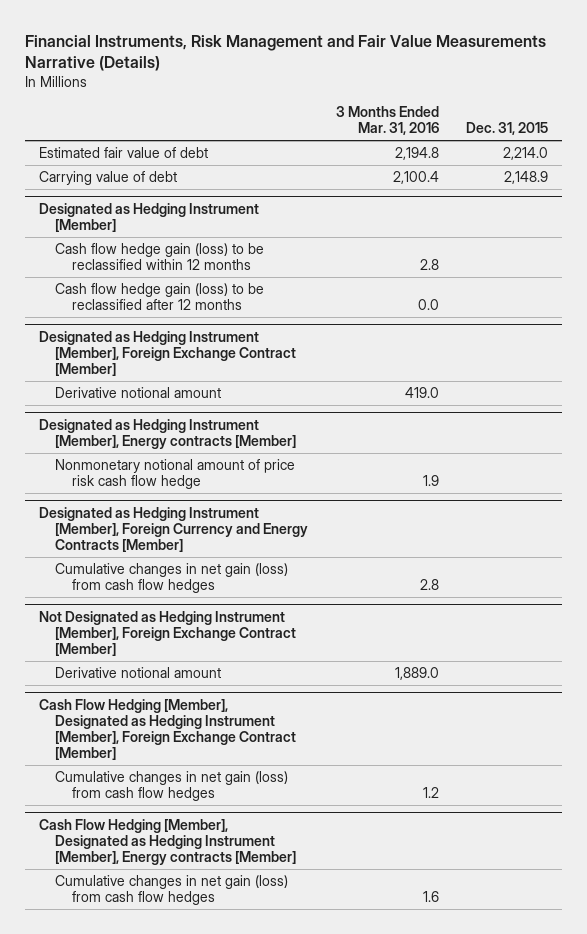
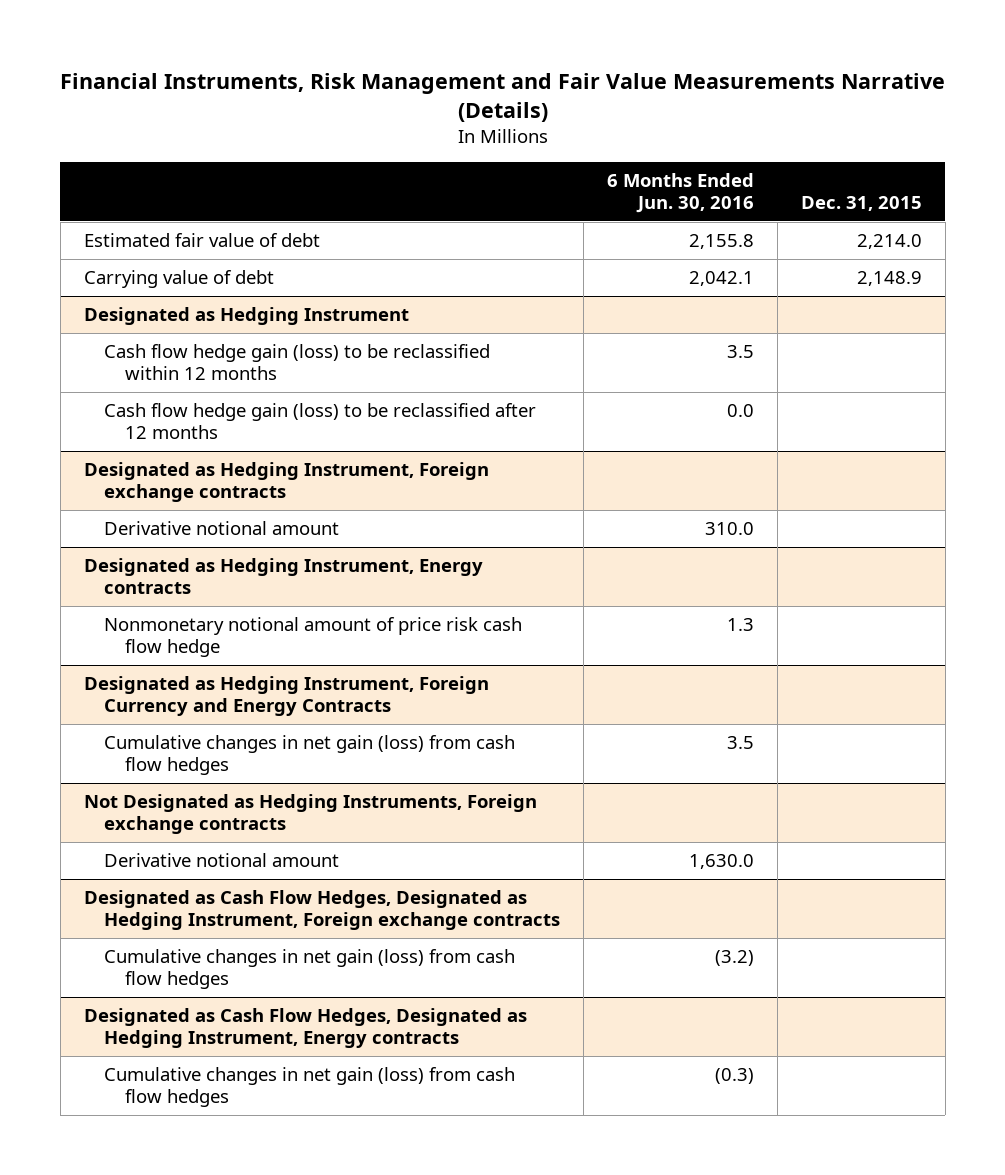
- | 3 Months Ended Mar. 31, 2016 | Dec. 31, 2015
+ | 6 Months Ended Jun. 30, 2016 | Dec. 31, 2015
- Designated as Hedging Instrument [Member]
+ Designated as Hedging Instrument
- Designated as Hedging Instrument [Member], Foreign Exchange Contract [Member]
+ Designated as Hedging Instrument, Foreign exchange contracts
- Designated as Hedging Instrument [Member], Energy contracts [Member]
+ Designated as Hedging Instrument, Energy contracts
- Designated as Hedging Instrument [Member], Foreign Currency and Energy Contracts [Member]
+ Designated as Hedging Instrument, Foreign Currency and Energy Contracts
- Not Designated as Hedging Instrument [Member], Foreign Exchange Contract [Member]
+ Not Designated as Hedging Instruments, Foreign exchange contracts
- Cash Flow Hedging [Member], Designated as Hedging Instrument [Member], Foreign Exchange Contract [Member]
+ Designated as Cash Flow Hedges, Designated as Hedging Instrument, Foreign exchange contracts
- Cash Flow Hedging [Member], Designated as Hedging Instrument [Member], Energy contracts [Member]
+ Designated as Cash Flow Hedges, Designated as Hedging Instrument, Energy contracts

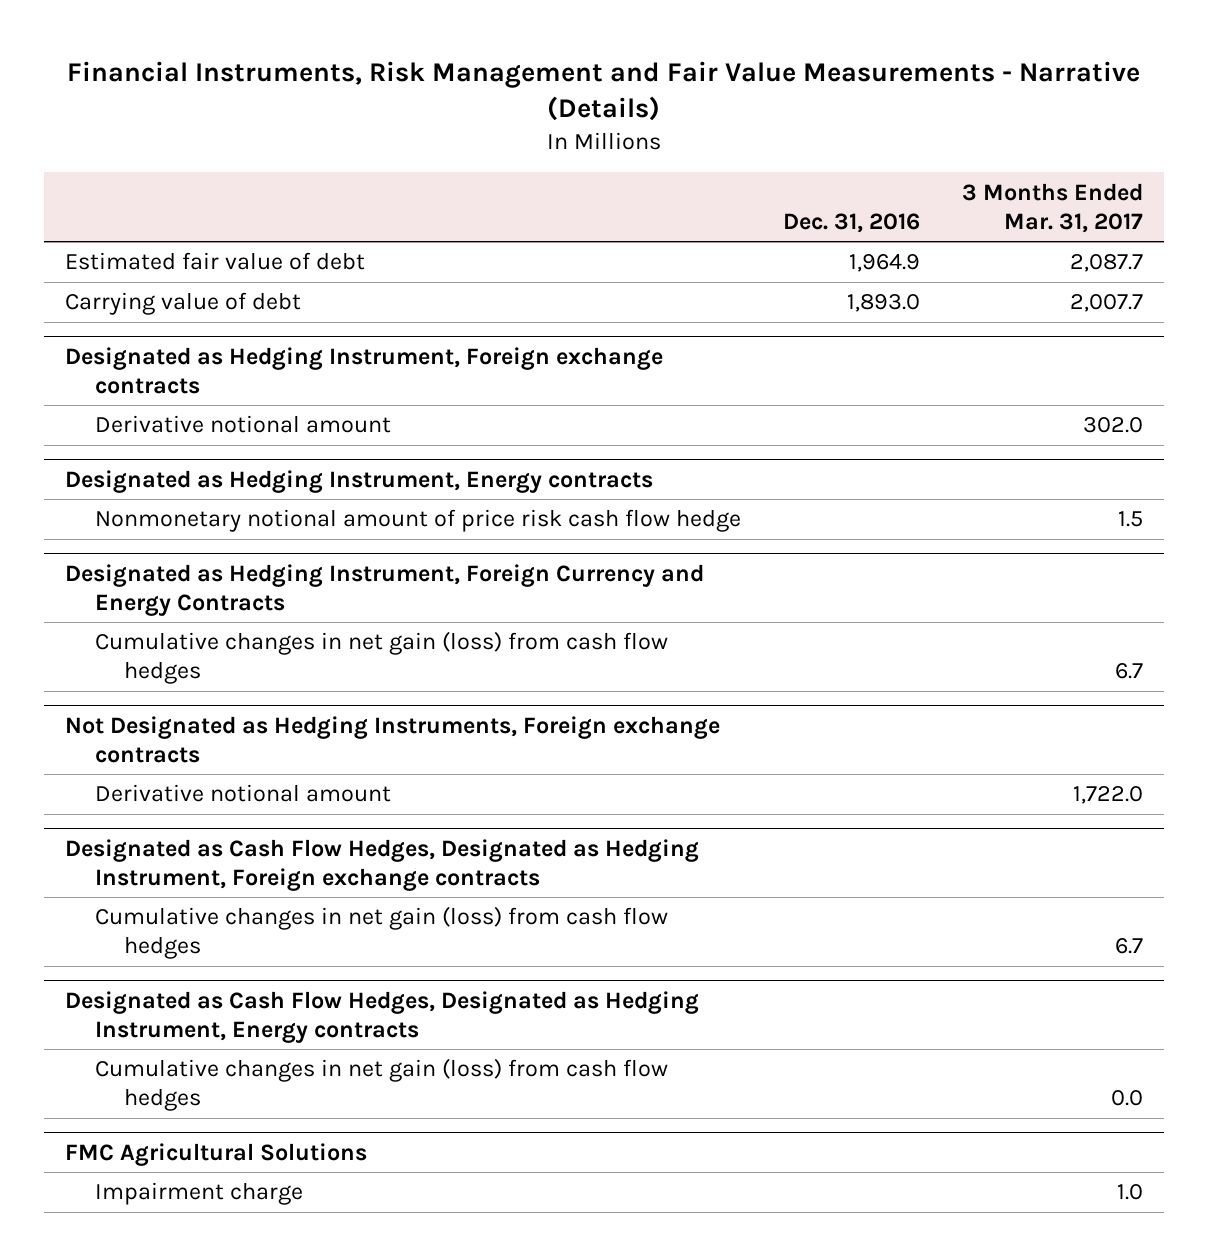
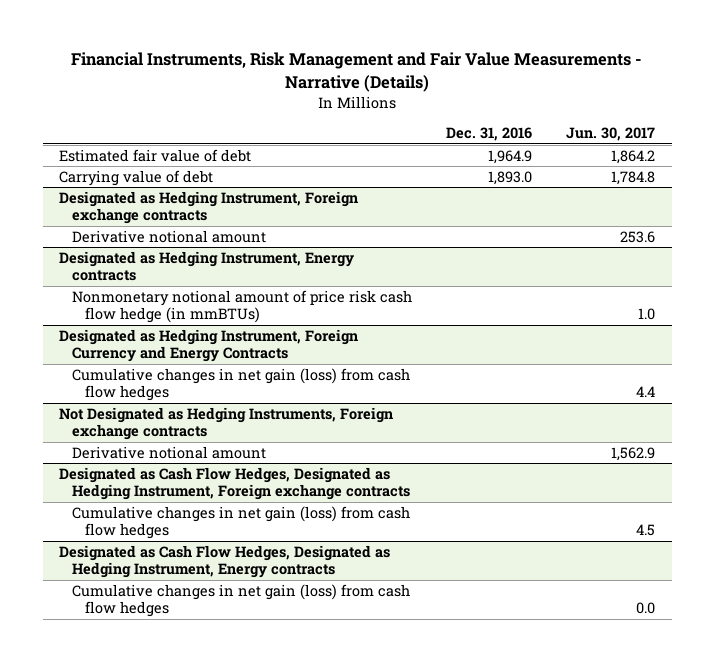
- | Dec. 31, 2016 | 3 Months Ended Mar. 31, 2017
+ | Dec. 31, 2016 | Jun. 30, 2017
@ Designated as Hedging Instrument, Energy contracts
- Nonmonetary notional amount of price risk cash flow hedge | | 1.5
+ Nonmonetary notional amount of price risk cash flow hedge (in mmBTUs) | | 1.0
- FMC Agricultural Solutions
- Impairment charge | | 1.0

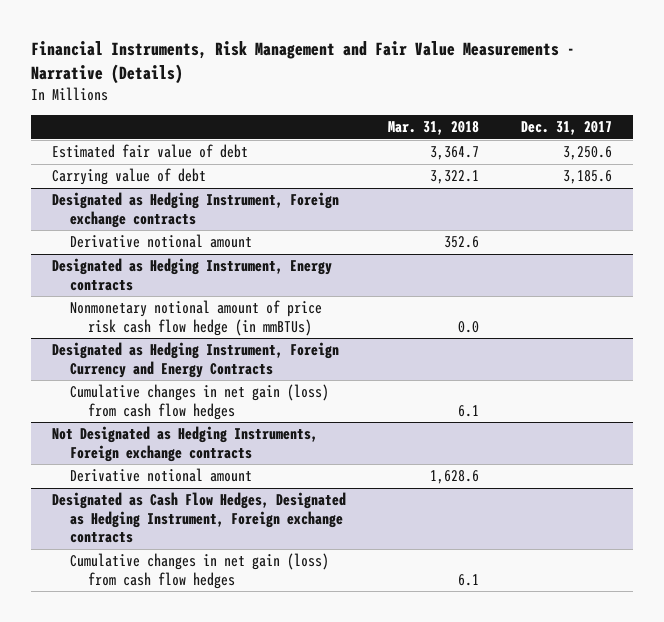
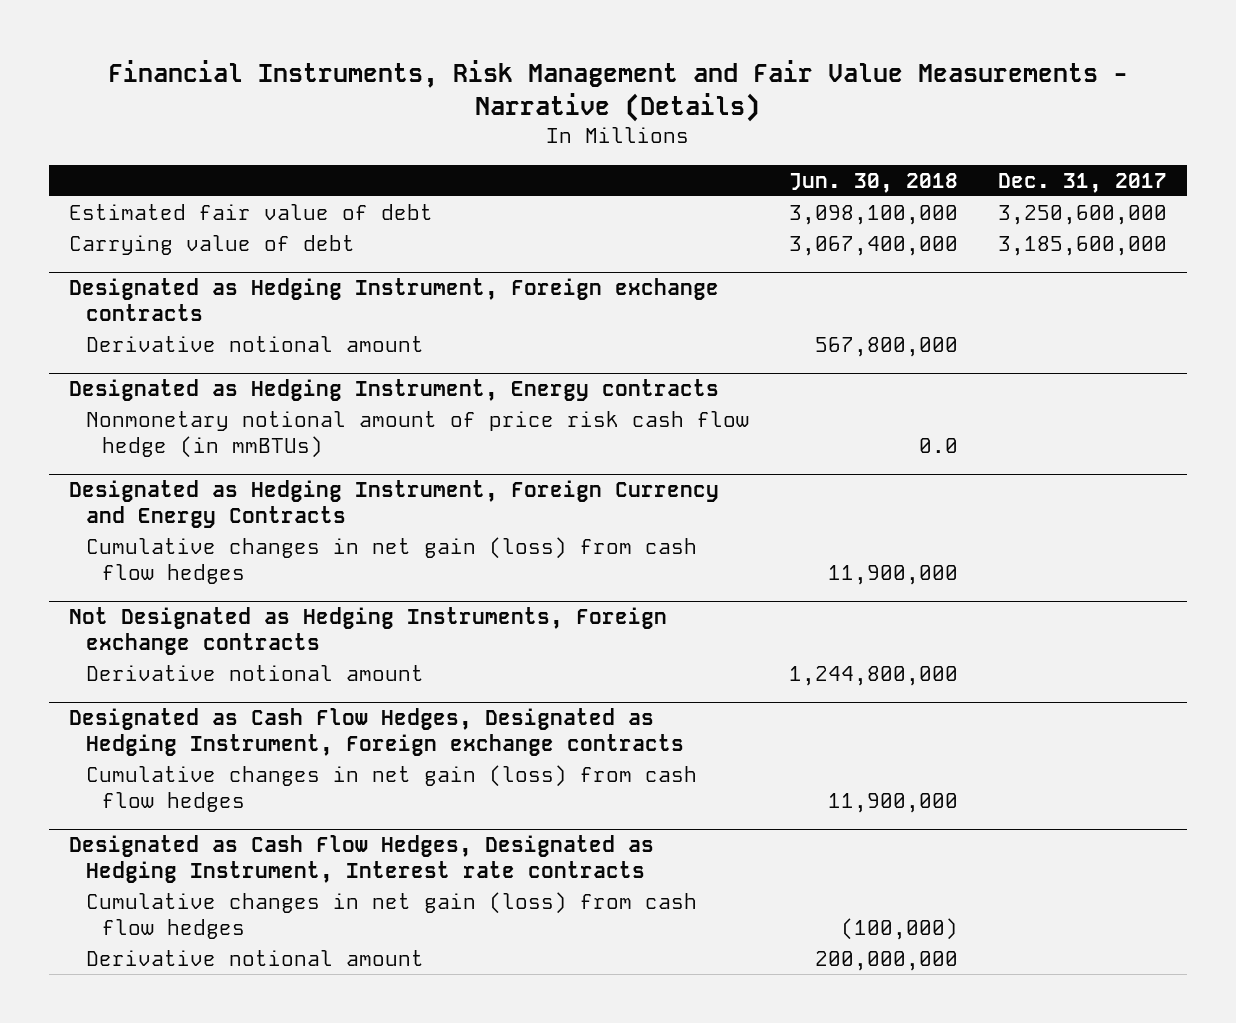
- | Mar. 31, 2018 | Dec. 31, 2017
+ | Jun. 30, 2018 | Dec. 31, 2017
- Estimated fair value of debt | 3,364.7 | 3,250.6
- Carrying value of debt | 3,322.1 | 3,185.6
+ Estimated fair value of debt | 3,098,100,000 | 3,250,600,000
+ Carrying value of debt | 3,067,400,000 | 3,185,600,000
+ Designated as Cash Flow Hedges, Designated as Hedging Instrument, Interest rate contracts
+ Cumulative changes in net gain (loss) from cash flow hedges | (100,000) |
+ Derivative notional amount | 200,000,000 |

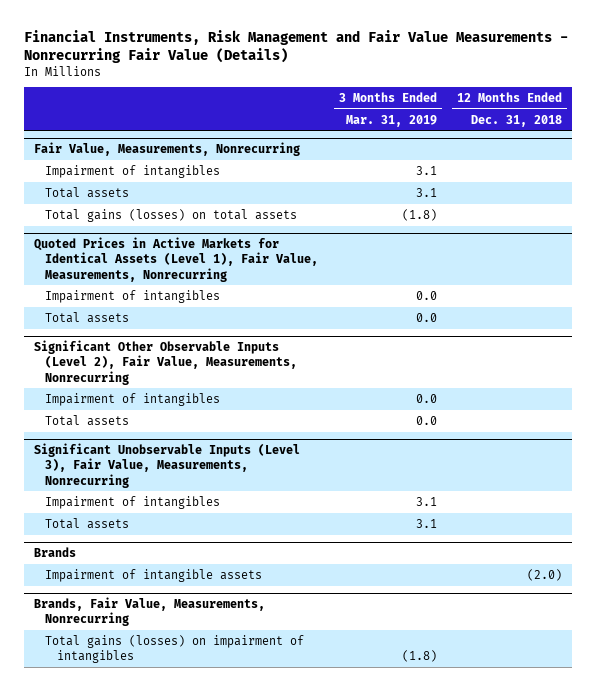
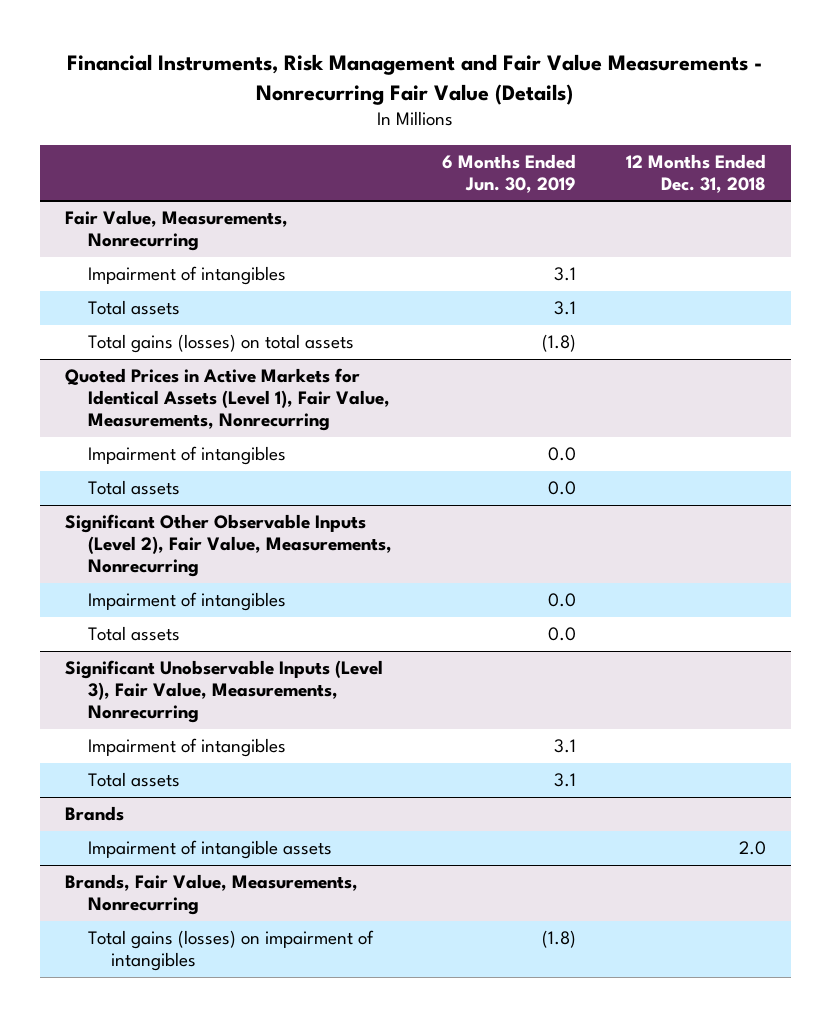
- | 3 Months Ended Mar. 31, 2019 | 12 Months Ended Dec. 31, 2018
+ | 6 Months Ended Jun. 30, 2019 | 12 Months Ended Dec. 31, 2018
@ Brands
- Impairment of intangible assets | | (2.0)
+ Impairment of intangible assets | | 2.0

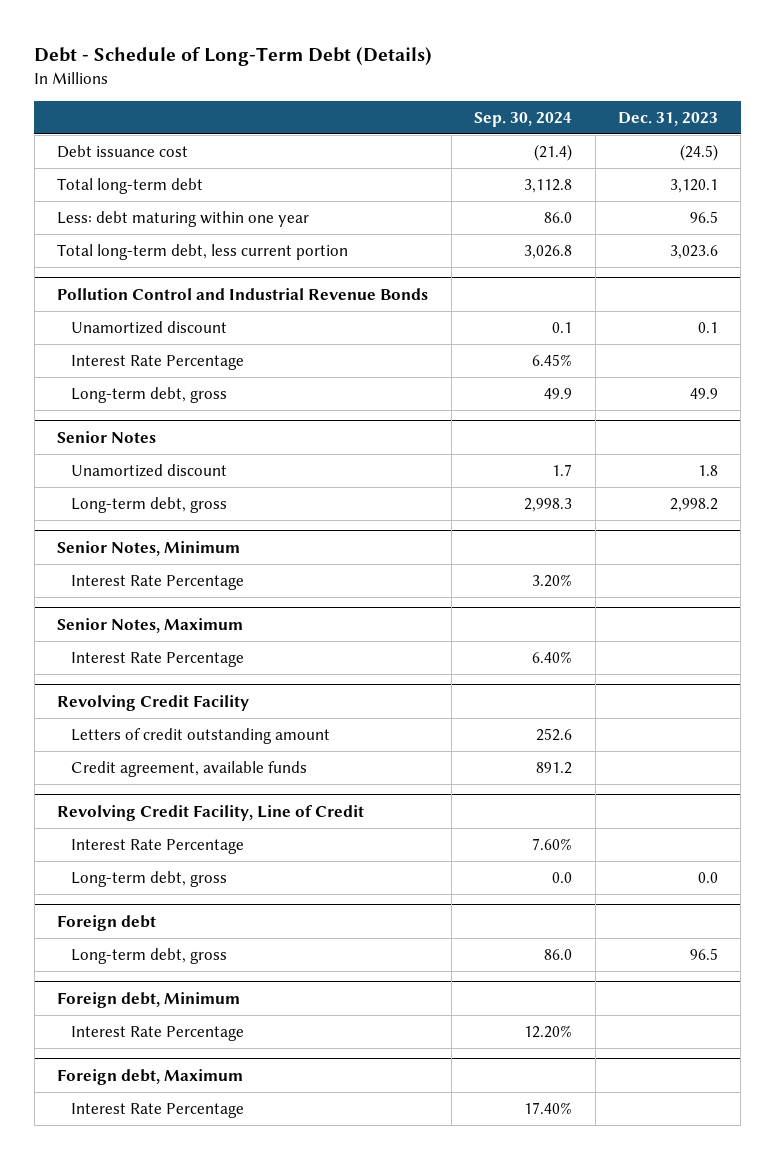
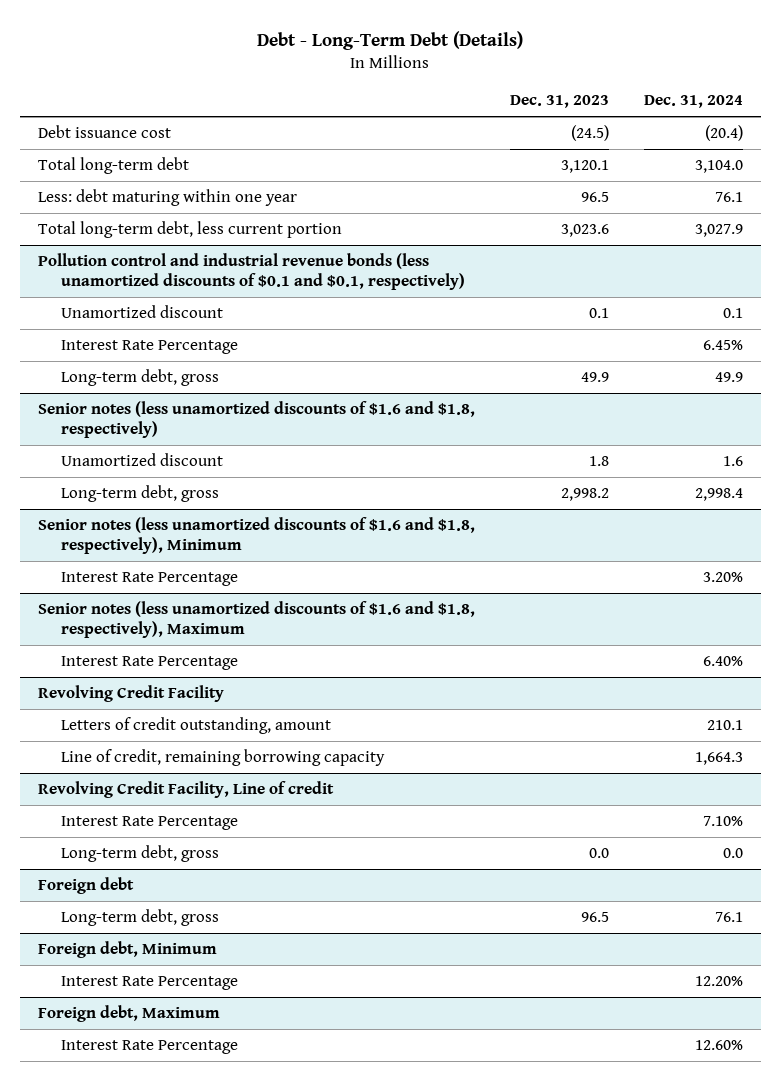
- Debt - Schedule of Long-Term Debt (Details)
+ Debt - Long-Term Debt (Details)
- | Sep. 30, 2024 | Dec. 31, 2023
+ | Dec. 31, 2023 | Dec. 31, 2024
- Pollution Control and Industrial Revenue Bonds
+ Pollution control and industrial revenue bonds (less unamortized discounts of $0.1 and $0.1, respectively)
- Senior Notes
+ Senior notes (less unamortized discounts of $1.6 and $1.8, respectively)
- Senior Notes, Minimum
+ Senior notes (less unamortized discounts of $1.6 and $1.8, respectively), Minimum
- Senior Notes, Maximum
+ Senior notes (less unamortized discounts of $1.6 and $1.8, respectively), Maximum
@ Revolving Credit Facility
- Letters of credit outstanding amount | 252.6 |
- Credit agreement, available funds | 891.2 |
- Revolving Credit Facility, Line of Credit
@ Revolving Credit Facility
+ Letters of credit outstanding, amount | | 210.1
+ Line of credit, remaining borrowing capacity | | 1,664.3
+ Revolving Credit Facility, Line of credit

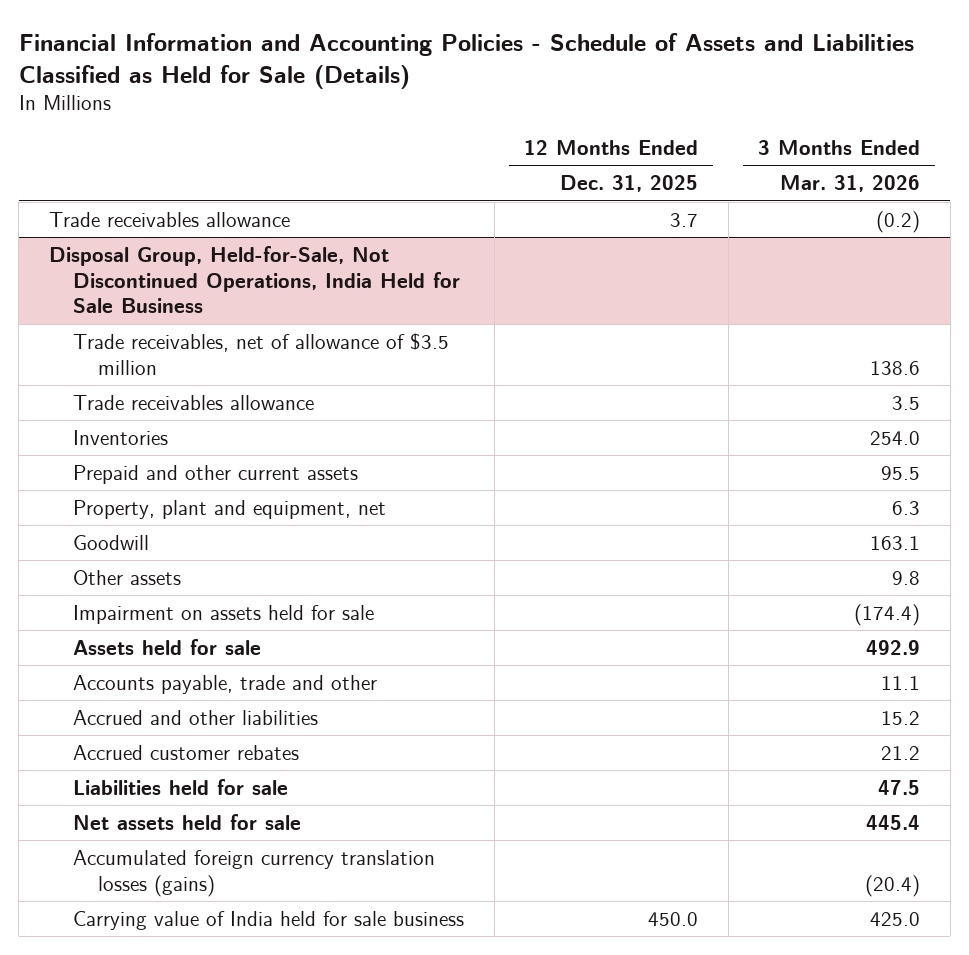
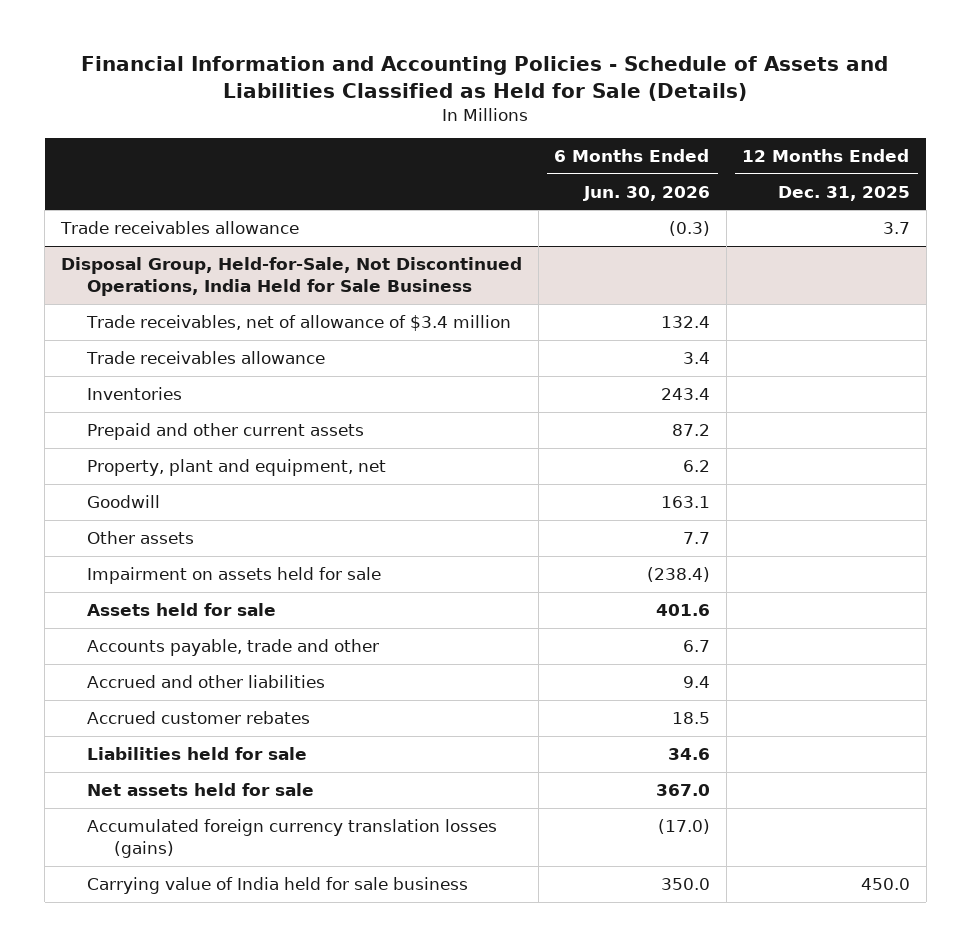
- | 12 Months Ended Dec. 31, 2025 | 3 Months Ended Mar. 31, 2026
+ | 6 Months Ended Jun. 30, 2026 | 12 Months Ended Dec. 31, 2025
@ Disposal Group, Held-for-Sale, Not Discontinued Operations, India Held for Sale Business
- Trade receivables, net of allowance of $3.5 million | | 138.6
+ Trade receivables, net of allowance of $3.4 million | 132.4 |

